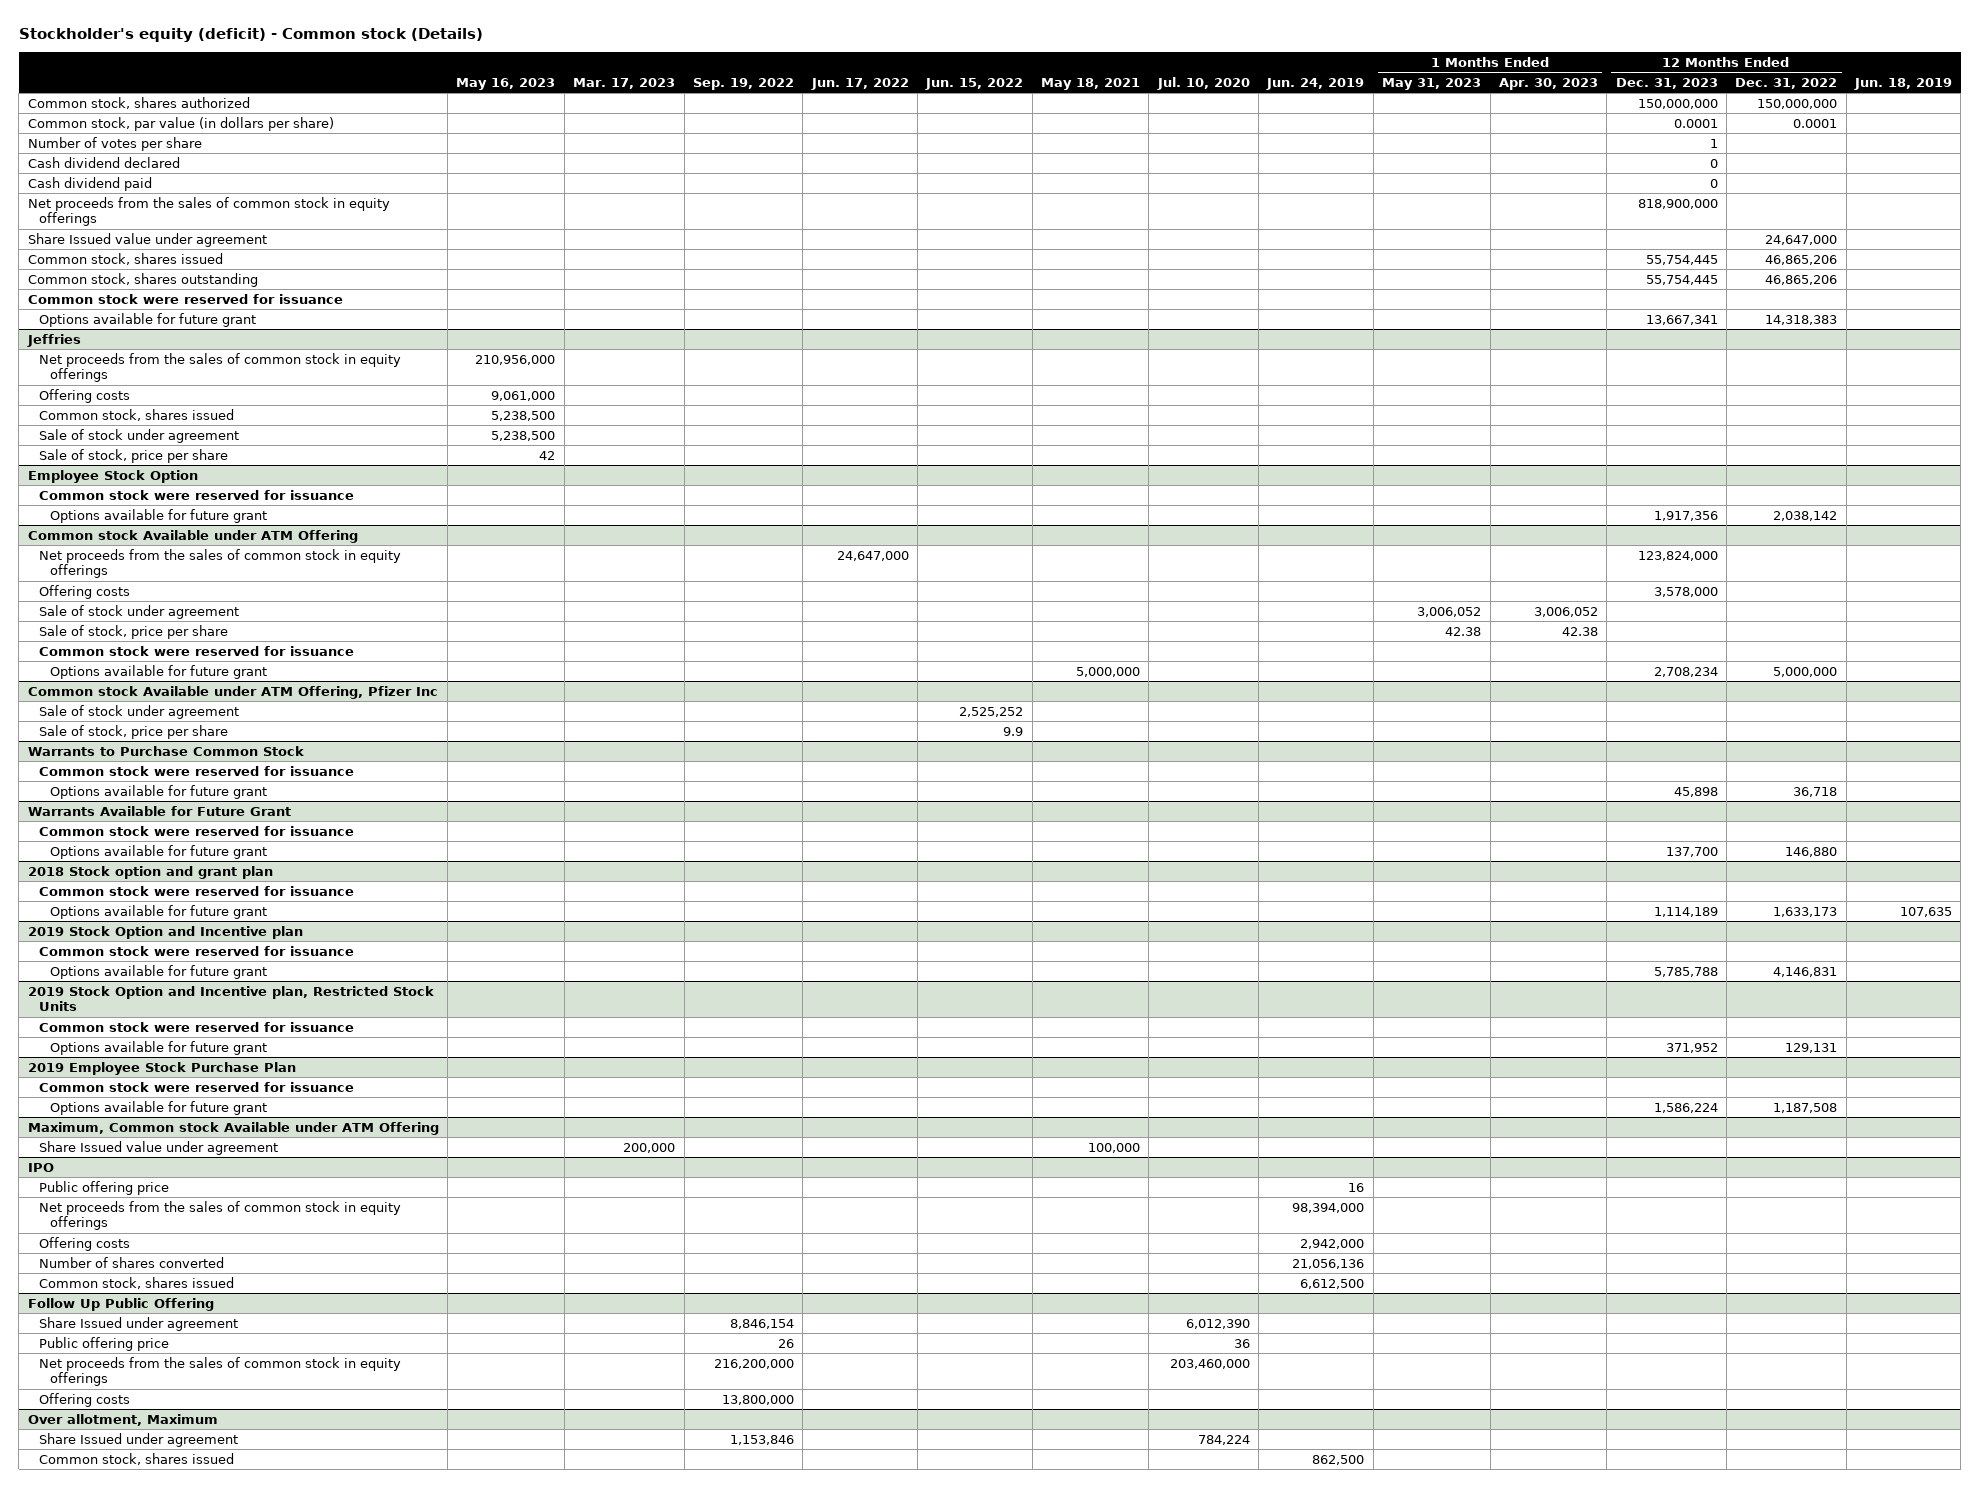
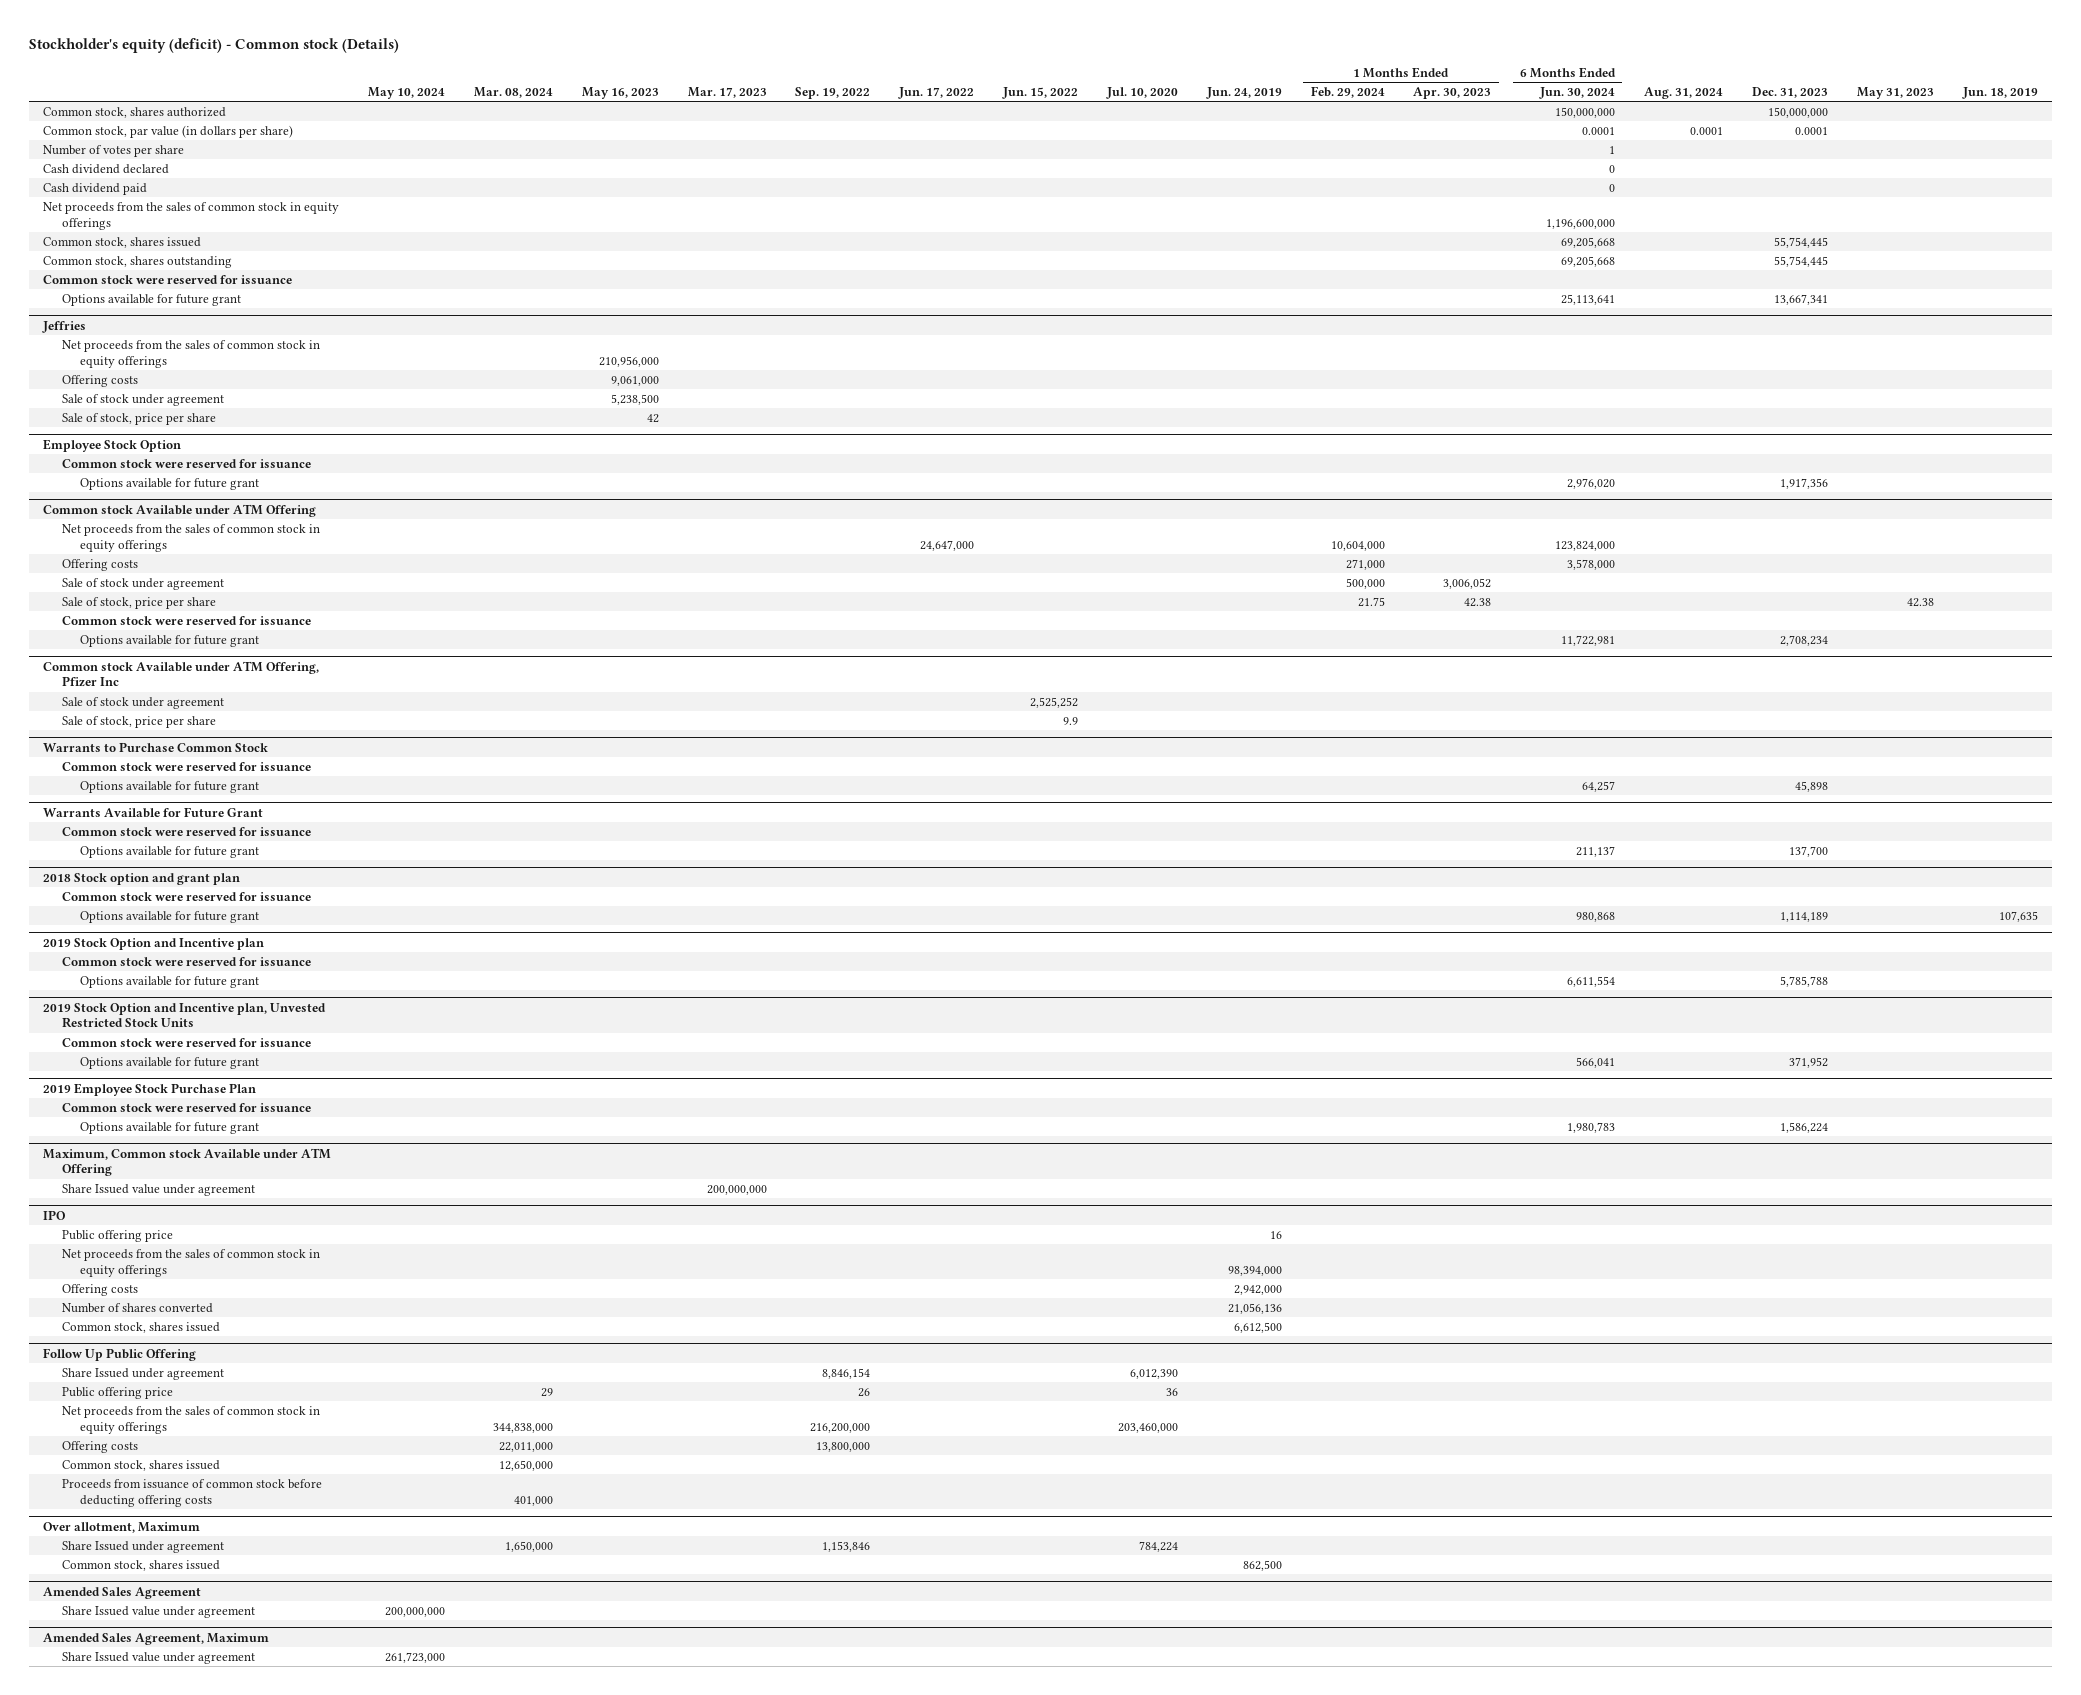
- | May 16, 2023 | Mar. 17, 2023 | Sep. 19, 2022 | Jun. 17, 2022 | Jun. 15, 2022 | May 18, 2021 | Jul. 10, 2020 | Jun. 24, 2019 | 1 Months Ended May 31, 2023 | 1 Months Ended Apr. 30, 2023 | 12 Months Ended Dec. 31, 2023 | 12 Months Ended Dec. 31, 2022 | Jun. 18, 2019
+ | May 10, 2024 | Mar. 08, 2024 | May 16, 2023 | Mar. 17, 2023 | Sep. 19, 2022 | Jun. 17, 2022 | Jun. 15, 2022 | Jul. 10, 2020 | Jun. 24, 2019 | 1 Months Ended Feb. 29, 2024 | 1 Months Ended Apr. 30, 2023 | 6 Months Ended Jun. 30, 2024 | Aug. 31, 2024 | Dec. 31, 2023 | May 31, 2023 | Jun. 18, 2019
- Share Issued value under agreement | | | | | | | | | | | | 24,647,000 |
@ Jeffries
- Common stock, shares issued | 5,238,500 | | | | | | | | | | | |
- 2019 Stock Option and Incentive plan, Restricted Stock Units
+ 2019 Stock Option and Incentive plan, Unvested Restricted Stock Units
@ Maximum, Common stock Available under ATM Offering
- Share Issued value under agreement | | 200,000 | | | | 100,000 | | | | | | |
+ Share Issued value under agreement | | | | 200,000,000 | | | | | | | | | | | |
@ Follow Up Public Offering
+ Common stock, shares issued | | 12,650,000 | | | | | | | | | | | | | |
+ Proceeds from issuance of common stock before deducting offering costs | | 401,000 | | | | | | | | | | | | | |
+ Amended Sales Agreement
+ Share Issued value under agreement | 200,000,000 | | | | | | | | | | | | | | |
+ Amended Sales Agreement, Maximum
+ Share Issued value under agreement | 261,723,000 | | | | | | | | | | | | | | |

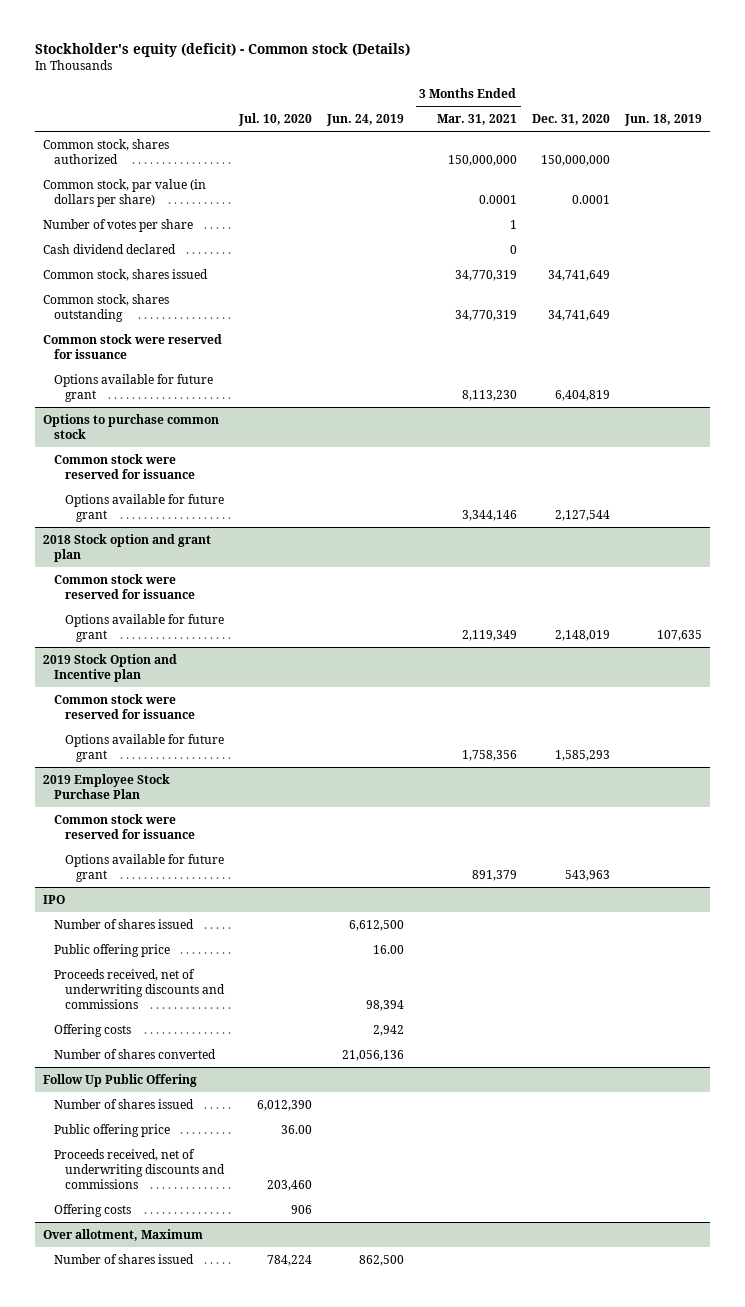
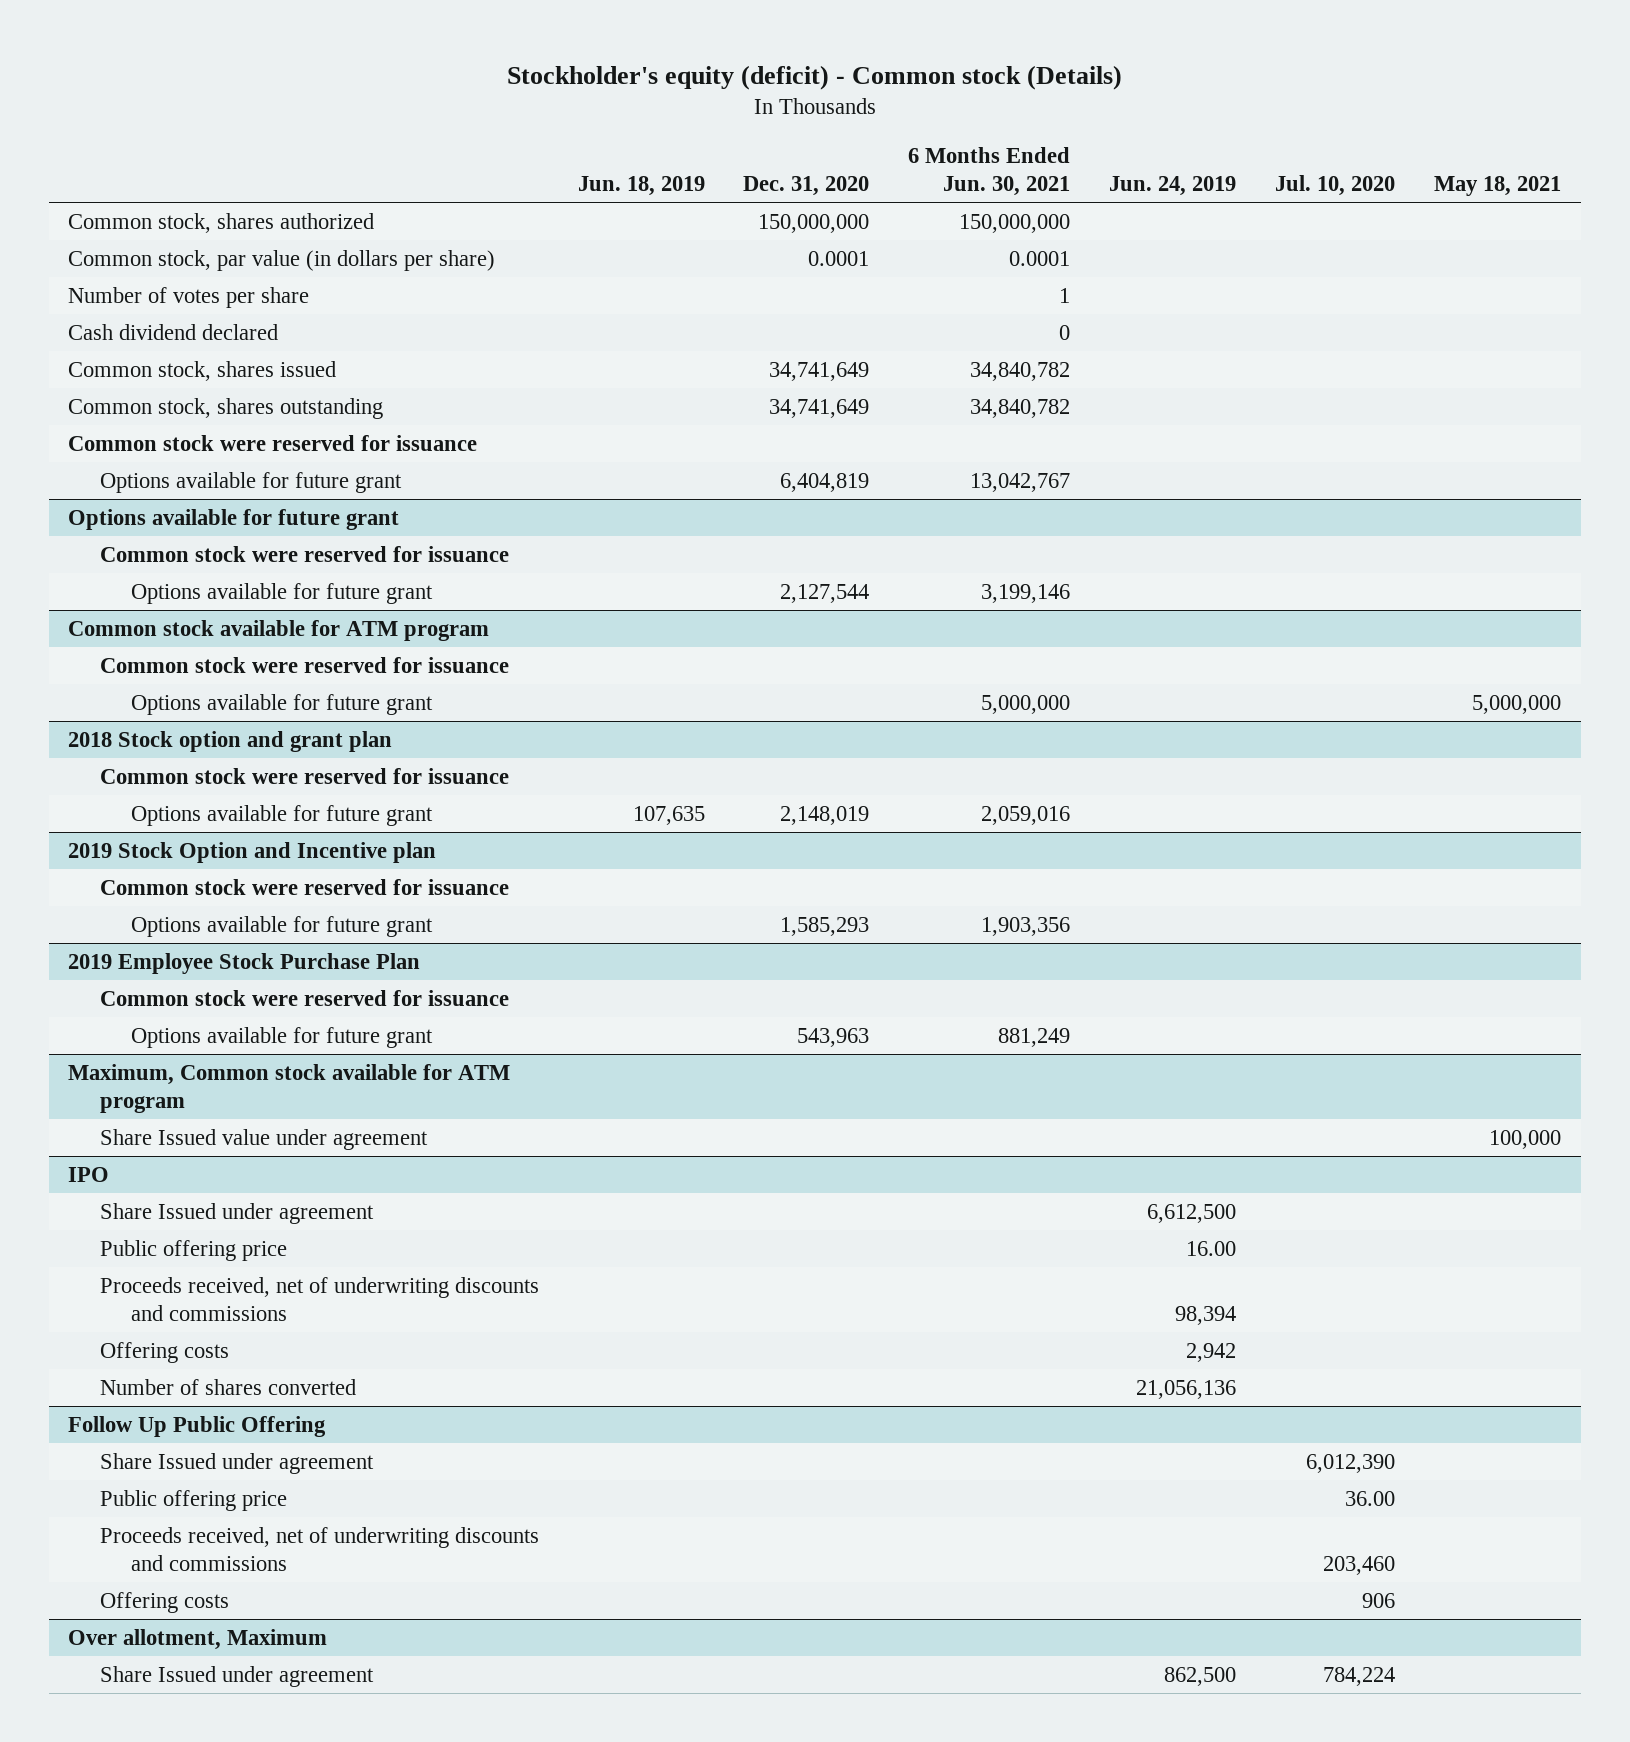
- | Jul. 10, 2020 | Jun. 24, 2019 | 3 Months Ended Mar. 31, 2021 | Dec. 31, 2020 | Jun. 18, 2019
+ | Jun. 18, 2019 | Dec. 31, 2020 | 6 Months Ended Jun. 30, 2021 | Jun. 24, 2019 | Jul. 10, 2020 | May 18, 2021
- Options to purchase common stock
+ Options available for future grant
+ Common stock available for ATM program
+ Common stock were reserved for issuance
+ Options available for future grant | | | 5,000,000 | | | 5,000,000
+ Maximum, Common stock available for ATM program
+ Share Issued value under agreement | | | | | | 100,000
@ IPO
- Number of shares issued | | 6,612,500 | | |
+ Share Issued under agreement | | | | 6,612,500 | |
@ Follow Up Public Offering
- Number of shares issued | 6,012,390 | | | |
+ Share Issued under agreement | | | | | 6,012,390 |
@ Over allotment, Maximum
- Number of shares issued | 784,224 | 862,500 | | |
+ Share Issued under agreement | | | | 862,500 | 784,224 |

